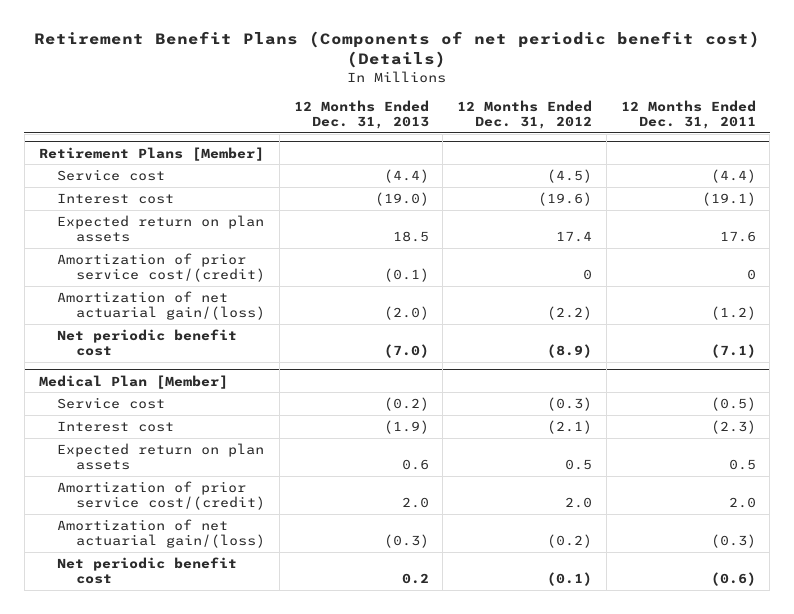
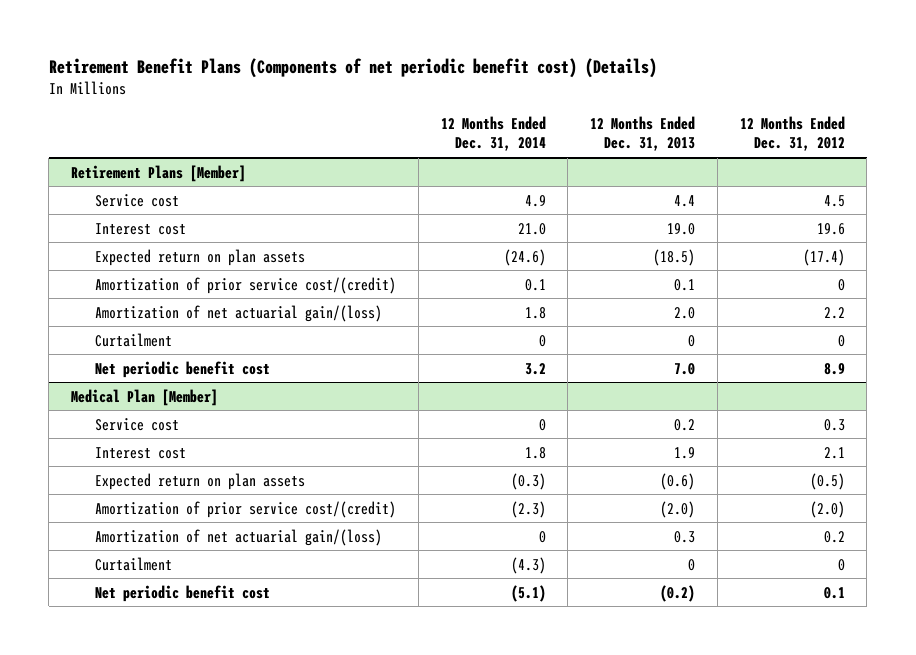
- | 12 Months Ended Dec. 31, 2013 | 12 Months Ended Dec. 31, 2012 | 12 Months Ended Dec. 31, 2011
+ | 12 Months Ended Dec. 31, 2014 | 12 Months Ended Dec. 31, 2013 | 12 Months Ended Dec. 31, 2012
@ Retirement Plans [Member]
- Service cost | (4.4) | (4.5) | (4.4)
- Interest cost | (19.0) | (19.6) | (19.1)
- Expected return on plan assets | 18.5 | 17.4 | 17.6
- Amortization of prior service cost/(credit) | (0.1) | 0 | 0
- Amortization of net actuarial gain/(loss) | (2.0) | (2.2) | (1.2)
- Net periodic benefit cost | (7.0) | (8.9) | (7.1)
+ Service cost | 4.9 | 4.4 | 4.5
+ Interest cost | 21.0 | 19.0 | 19.6
+ Expected return on plan assets | (24.6) | (18.5) | (17.4)
+ Amortization of prior service cost/(credit) | 0.1 | 0.1 | 0
+ Amortization of net actuarial gain/(loss) | 1.8 | 2.0 | 2.2
+ Curtailment | 0 | 0 | 0
+ Net periodic benefit cost | 3.2 | 7.0 | 8.9
@ Medical Plan [Member]
- Service cost | (0.2) | (0.3) | (0.5)
- Interest cost | (1.9) | (2.1) | (2.3)
- Expected return on plan assets | 0.6 | 0.5 | 0.5
- Amortization of prior service cost/(credit) | 2.0 | 2.0 | 2.0
- Amortization of net actuarial gain/(loss) | (0.3) | (0.2) | (0.3)
- Net periodic benefit cost | 0.2 | (0.1) | (0.6)
+ Service cost | 0 | 0.2 | 0.3
+ Interest cost | 1.8 | 1.9 | 2.1
+ Expected return on plan assets | (0.3) | (0.6) | (0.5)
+ Amortization of prior service cost/(credit) | (2.3) | (2.0) | (2.0)
+ Amortization of net actuarial gain/(loss) | 0 | 0.3 | 0.2
+ Curtailment | (4.3) | 0 | 0
+ Net periodic benefit cost | (5.1) | (0.2) | 0.1

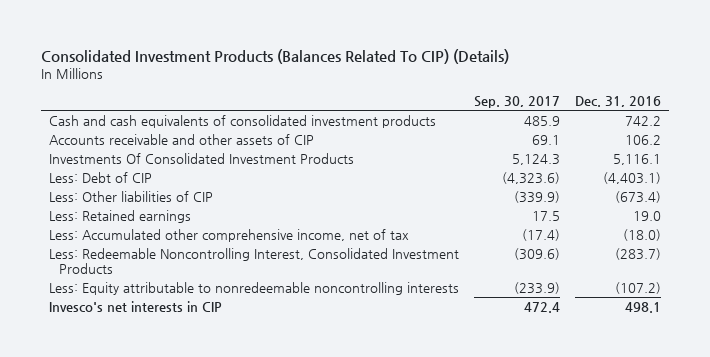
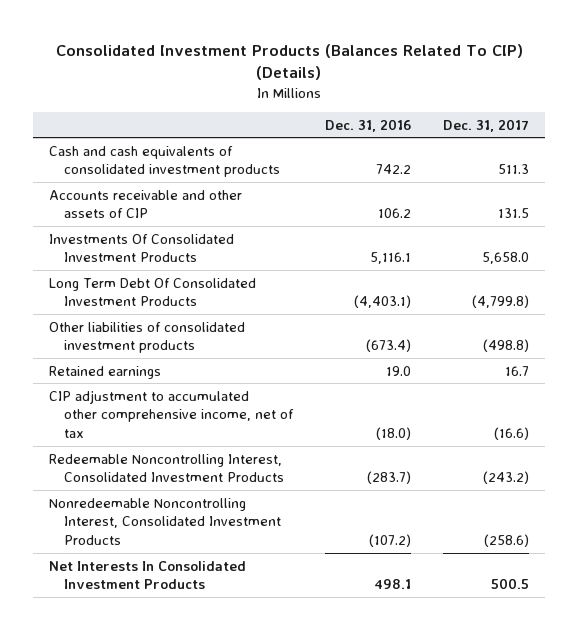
- | Sep. 30, 2017 | Dec. 31, 2016
+ | Dec. 31, 2016 | Dec. 31, 2017
- Less: Debt of CIP | (4,323.6) | (4,403.1)
- Less: Other liabilities of CIP | (339.9) | (673.4)
- Less: Retained earnings | 17.5 | 19.0
- Less: Accumulated other comprehensive income, net of tax | (17.4) | (18.0)
- Less: Redeemable Noncontrolling Interest, Consolidated Investment Products | (309.6) | (283.7)
- Less: Equity attributable to nonredeemable noncontrolling interests | (233.9) | (107.2)
- Invesco's net interests in CIP | 472.4 | 498.1
+ Long Term Debt Of Consolidated Investment Products | (4,403.1) | (4,799.8)
+ Other liabilities of consolidated investment products | (673.4) | (498.8)
+ Retained earnings | 19.0 | 16.7
+ CIP adjustment to accumulated other comprehensive income, net of tax | (18.0) | (16.6)
+ Redeemable Noncontrolling Interest, Consolidated Investment Products | (283.7) | (243.2)
+ Nonredeemable Noncontrolling Interest, Consolidated Investment Products | (107.2) | (258.6)
+ Net Interests In Consolidated Investment Products | 498.1 | 500.5

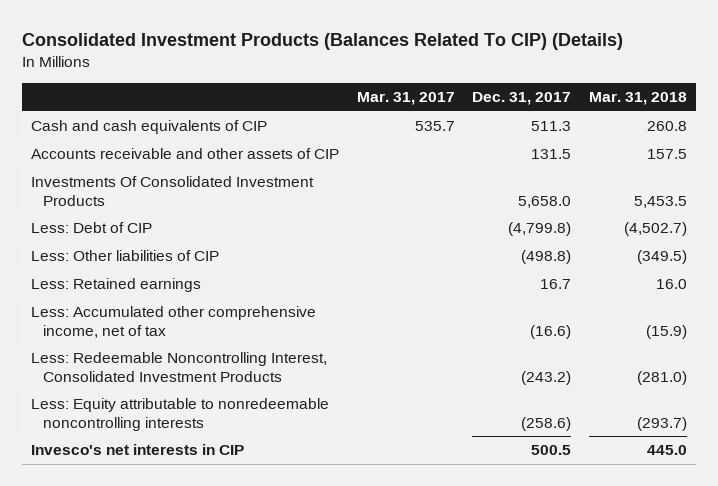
- | Dec. 31, 2016 | Dec. 31, 2017
+ | Mar. 31, 2017 | Dec. 31, 2017 | Mar. 31, 2018
- Cash and cash equivalents of consolidated investment products | 742.2 | 511.3
+ Cash and cash equivalents of CIP | 535.7 | 511.3 | 260.8
- Long Term Debt Of Consolidated Investment Products | (4,403.1) | (4,799.8)
- Other liabilities of consolidated investment products | (673.4) | (498.8)
- Retained earnings | 19.0 | 16.7
- CIP adjustment to accumulated other comprehensive income, net of tax | (18.0) | (16.6)
- Redeemable Noncontrolling Interest, Consolidated Investment Products | (283.7) | (243.2)
- Nonredeemable Noncontrolling Interest, Consolidated Investment Products | (107.2) | (258.6)
- Net Interests In Consolidated Investment Products | 498.1 | 500.5
+ Less: Debt of CIP | | (4,799.8) | (4,502.7)
+ Less: Other liabilities of CIP | | (498.8) | (349.5)
+ Less: Retained earnings | | 16.7 | 16.0
+ Less: Accumulated other comprehensive income, net of tax | | (16.6) | (15.9)
+ Less: Redeemable Noncontrolling Interest, Consolidated Investment Products | | (243.2) | (281.0)
+ Less: Equity attributable to nonredeemable noncontrolling interests | | (258.6) | (293.7)
+ Invesco's net interests in CIP | | 500.5 | 445.0

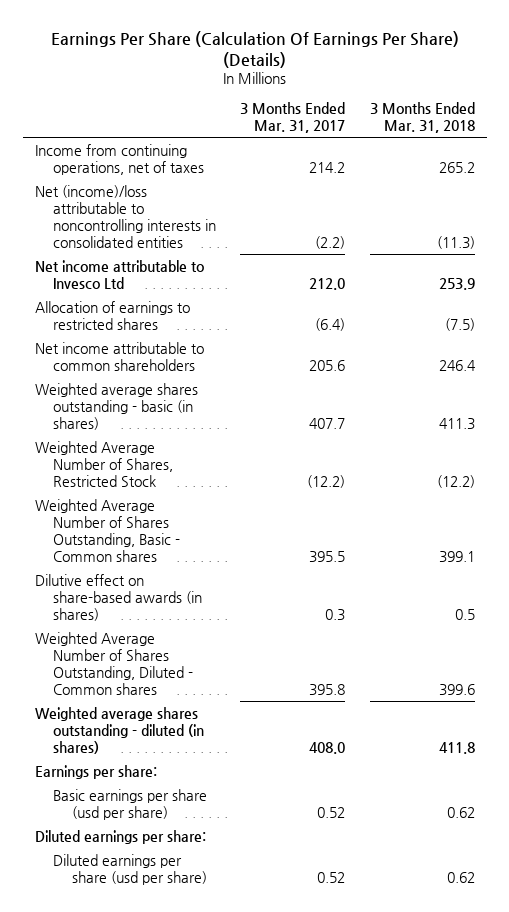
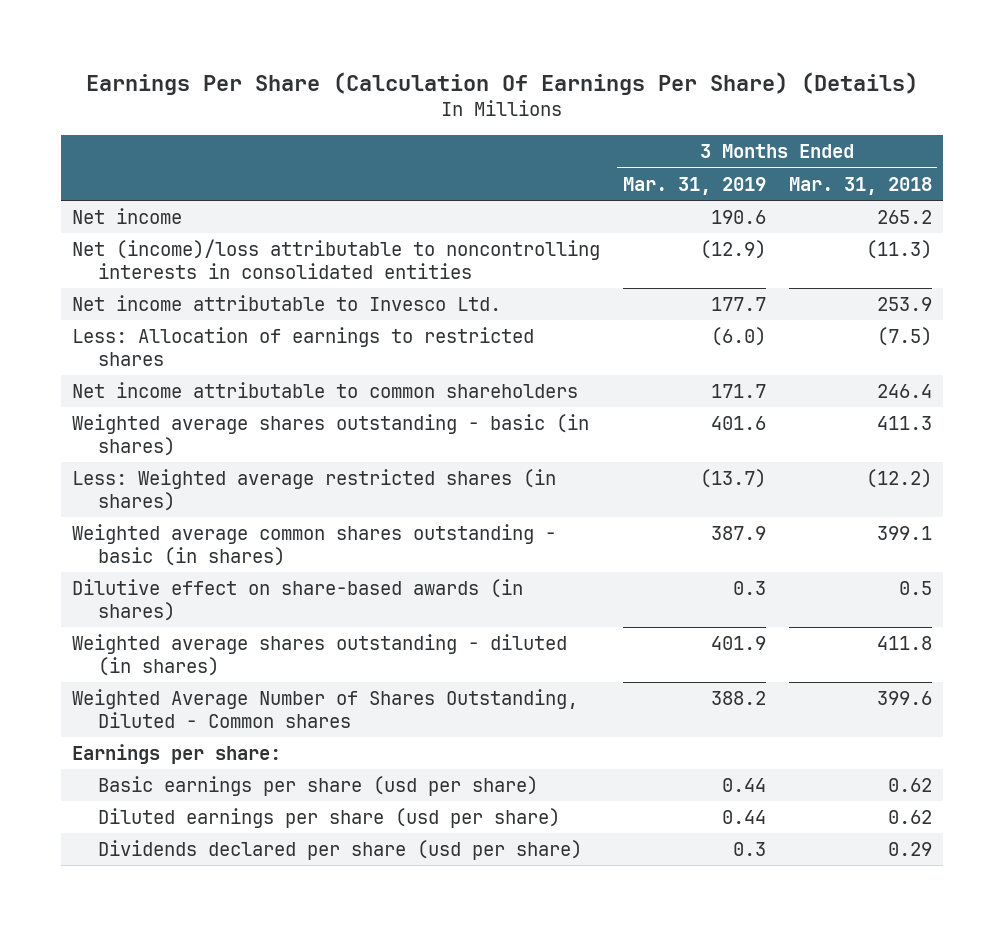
- | 3 Months Ended Mar. 31, 2017 | 3 Months Ended Mar. 31, 2018
+ | 3 Months Ended Mar. 31, 2019 | 3 Months Ended Mar. 31, 2018
- Income from continuing operations, net of taxes | 214.2 | 265.2
+ Net income | 190.6 | 265.2
- Net income attributable to Invesco Ltd | 212.0 | 253.9
- Allocation of earnings to restricted shares | (6.4) | (7.5)
+ Net income attributable to Invesco Ltd. | 177.7 | 253.9
+ Less: Allocation of earnings to restricted shares | (6.0) | (7.5)
- Weighted Average Number of Shares, Restricted Stock | (12.2) | (12.2)
- Weighted Average Number of Shares Outstanding, Basic - Common shares | 395.5 | 399.1
+ Less: Weighted average restricted shares (in shares) | (13.7) | (12.2)
+ Weighted average common shares outstanding - basic (in shares) | 387.9 | 399.1
moved down: Weighted Average Number of Shares Outstanding, Diluted - Common shares | 388.2 | 399.6
- Diluted earnings per share:
+ Dividends declared per share (usd per share) | 0.3 | 0.29

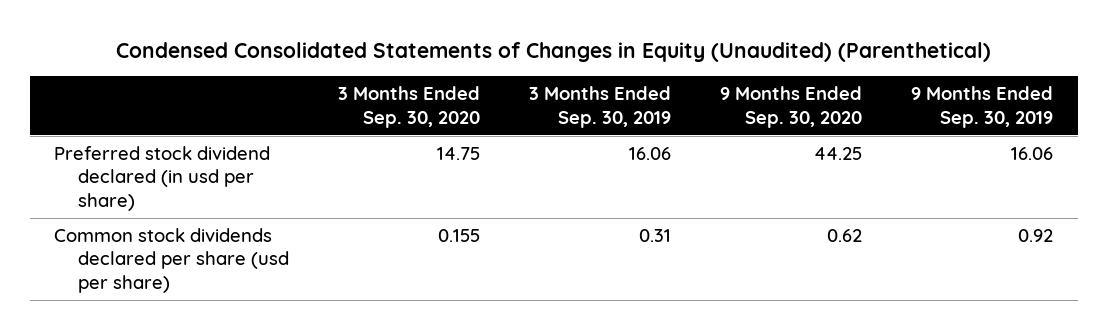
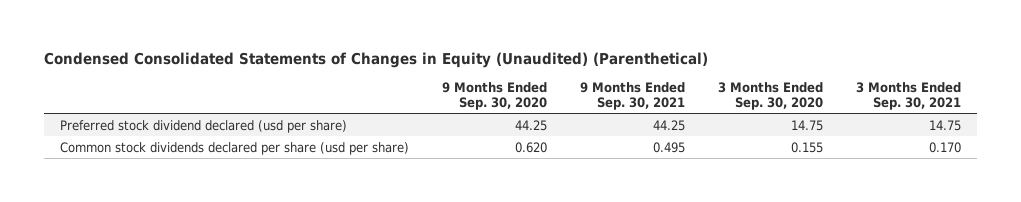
- | 3 Months Ended Sep. 30, 2020 | 3 Months Ended Sep. 30, 2019 | 9 Months Ended Sep. 30, 2020 | 9 Months Ended Sep. 30, 2019
+ | 9 Months Ended Sep. 30, 2020 | 9 Months Ended Sep. 30, 2021 | 3 Months Ended Sep. 30, 2020 | 3 Months Ended Sep. 30, 2021
- Preferred stock dividend declared (in usd per share) | 14.75 | 16.06 | 44.25 | 16.06
- Common stock dividends declared per share (usd per share) | 0.155 | 0.31 | 0.62 | 0.92
+ Preferred stock dividend declared (usd per share) | 44.25 | 44.25 | 14.75 | 14.75
+ Common stock dividends declared per share (usd per share) | 0.620 | 0.495 | 0.155 | 0.170

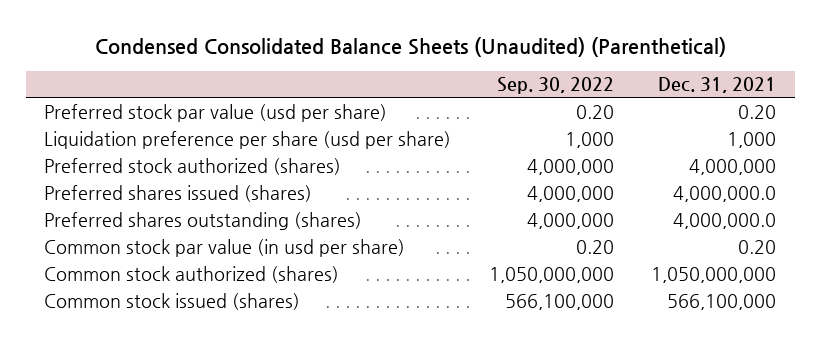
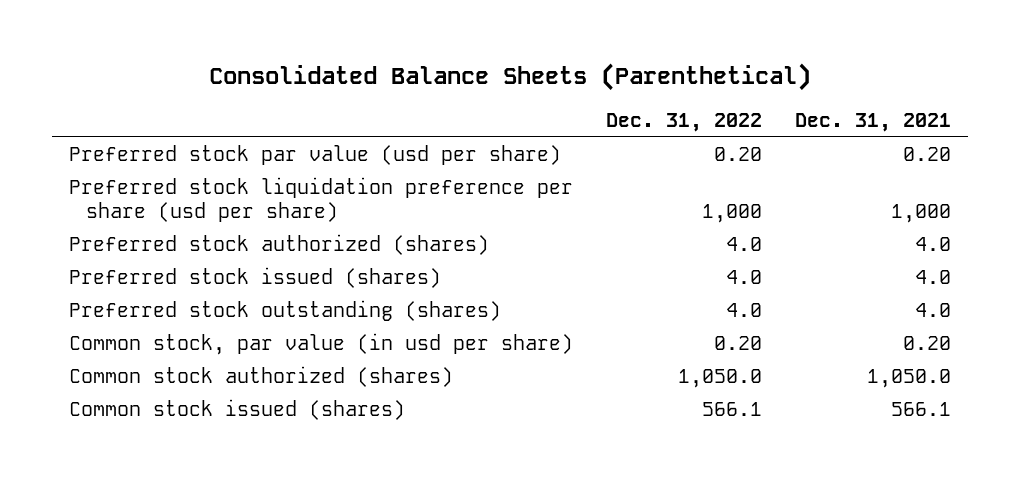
- Condensed Consolidated Balance Sheets (Unaudited) (Parenthetical)
+ Consolidated Balance Sheets (Parenthetical)
- | Sep. 30, 2022 | Dec. 31, 2021
+ | Dec. 31, 2022 | Dec. 31, 2021
- Liquidation preference per share (usd per share) | 1,000 | 1,000
- Preferred stock authorized (shares) | 4,000,000 | 4,000,000
- Preferred shares issued (shares) | 4,000,000 | 4,000,000.0
- Preferred shares outstanding (shares) | 4,000,000 | 4,000,000.0
- Common stock par value (in usd per share) | 0.20 | 0.20
- Common stock authorized (shares) | 1,050,000,000 | 1,050,000,000
- Common stock issued (shares) | 566,100,000 | 566,100,000
+ Preferred stock liquidation preference per share (usd per share) | 1,000 | 1,000
+ Preferred stock authorized (shares) | 4.0 | 4.0
+ Preferred stock issued (shares) | 4.0 | 4.0
+ Preferred stock outstanding (shares) | 4.0 | 4.0
+ Common stock, par value (in usd per share) | 0.20 | 0.20
+ Common stock authorized (shares) | 1,050.0 | 1,050.0
+ Common stock issued (shares) | 566.1 | 566.1

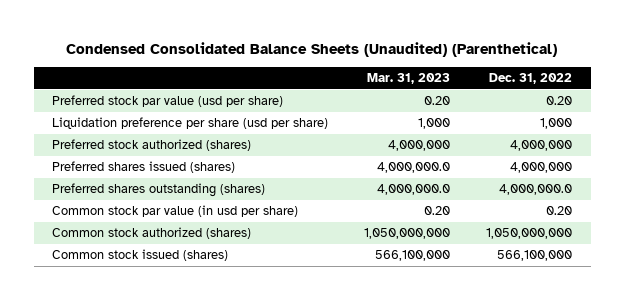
- Consolidated Balance Sheets (Parenthetical)
+ Condensed Consolidated Balance Sheets (Unaudited) (Parenthetical)
- | Dec. 31, 2022 | Dec. 31, 2021
+ | Mar. 31, 2023 | Dec. 31, 2022
- Preferred stock liquidation preference per share (usd per share) | 1,000 | 1,000
- Preferred stock authorized (shares) | 4.0 | 4.0
- Preferred stock issued (shares) | 4.0 | 4.0
- Preferred stock outstanding (shares) | 4.0 | 4.0
- Common stock, par value (in usd per share) | 0.20 | 0.20
- Common stock authorized (shares) | 1,050.0 | 1,050.0
- Common stock issued (shares) | 566.1 | 566.1
+ Liquidation preference per share (usd per share) | 1,000 | 1,000
+ Preferred stock authorized (shares) | 4,000,000 | 4,000,000
+ Preferred shares issued (shares) | 4,000,000.0 | 4,000,000
+ Preferred shares outstanding (shares) | 4,000,000.0 | 4,000,000.0
+ Common stock par value (in usd per share) | 0.20 | 0.20
+ Common stock authorized (shares) | 1,050,000,000 | 1,050,000,000
+ Common stock issued (shares) | 566,100,000 | 566,100,000

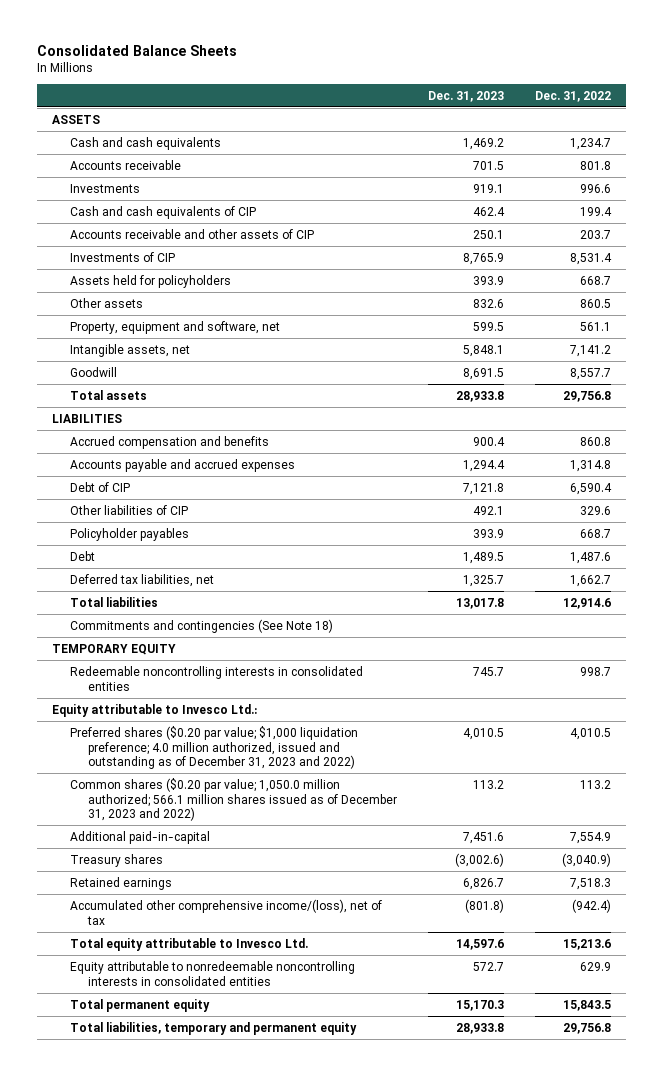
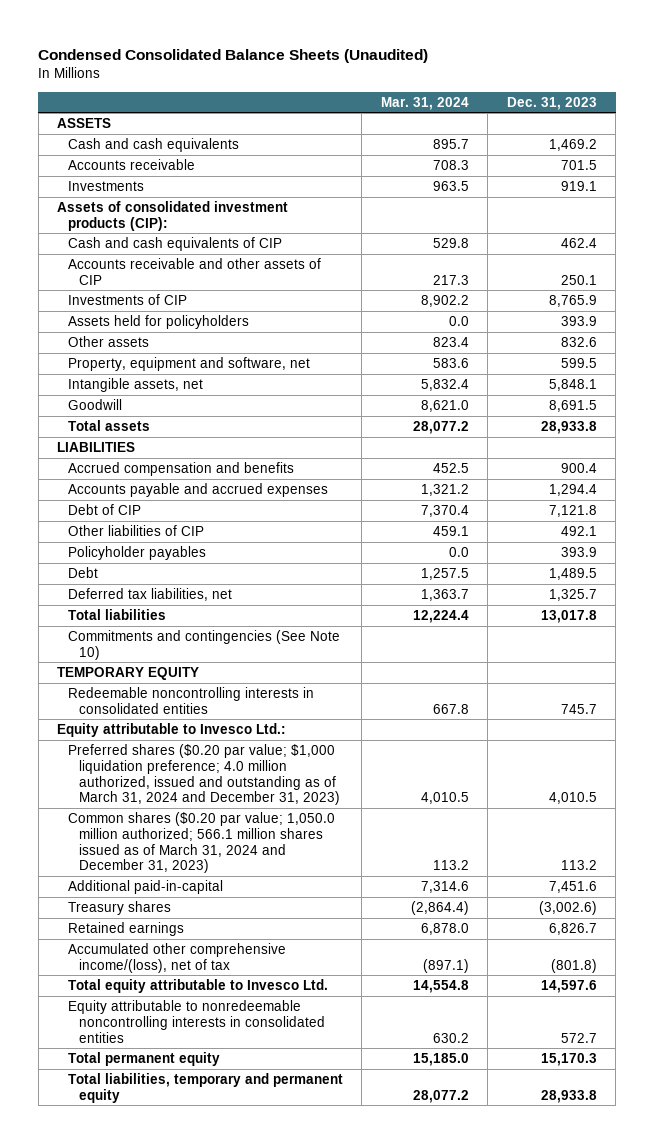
- Consolidated Balance Sheets
+ Condensed Consolidated Balance Sheets (Unaudited)
- | Dec. 31, 2023 | Dec. 31, 2022
+ | Mar. 31, 2024 | Dec. 31, 2023
+ Assets of consolidated investment products (CIP):
- Commitments and contingencies (See Note 18)
+ Commitments and contingencies (See Note 10)
- Preferred shares ($0.20 par value; $1,000 liquidation preference; 4.0 million authorized, issued and outstanding as of December 31, 2023 and 2022) | 4,010.5 | 4,010.5
- Common shares ($0.20 par value; 1,050.0 million authorized; 566.1 million shares issued as of December 31, 2023 and 2022) | 113.2 | 113.2
+ Preferred shares ($0.20 par value; $1,000 liquidation preference; 4.0 million authorized, issued and outstanding as of March 31, 2024 and December 31, 2023) | 4,010.5 | 4,010.5
+ Common shares ($0.20 par value; 1,050.0 million authorized; 566.1 million shares issued as of March 31, 2024 and December 31, 2023) | 113.2 | 113.2

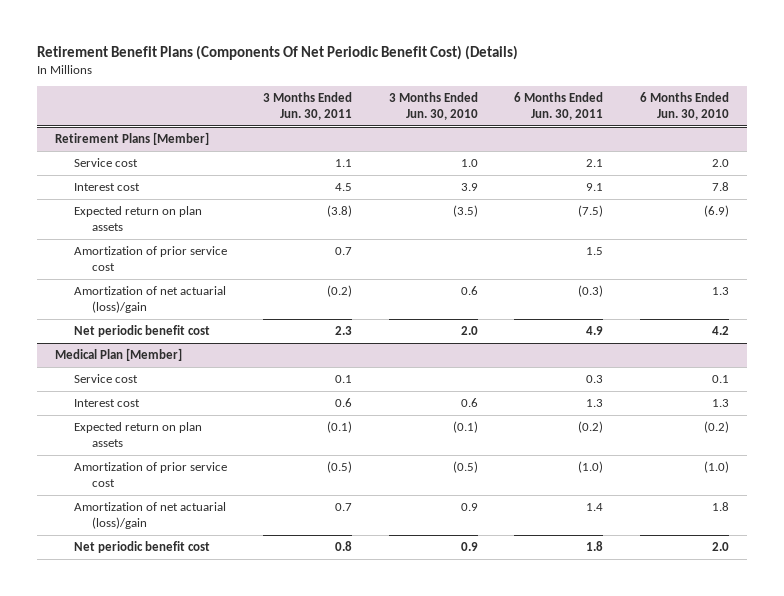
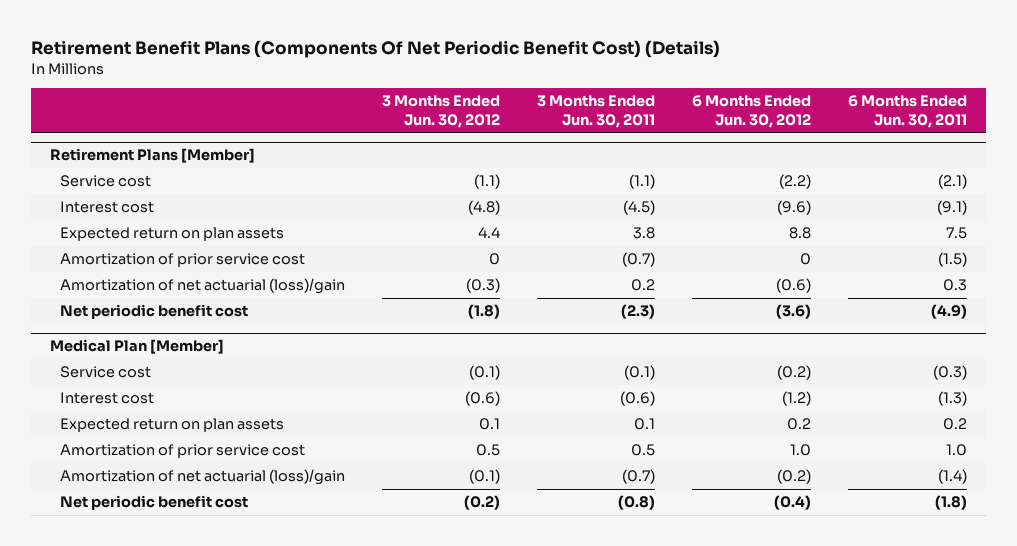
- | 3 Months Ended Jun. 30, 2011 | 3 Months Ended Jun. 30, 2010 | 6 Months Ended Jun. 30, 2011 | 6 Months Ended Jun. 30, 2010
+ | 3 Months Ended Jun. 30, 2012 | 3 Months Ended Jun. 30, 2011 | 6 Months Ended Jun. 30, 2012 | 6 Months Ended Jun. 30, 2011
@ Retirement Plans [Member]
- Service cost | 1.1 | 1.0 | 2.1 | 2.0
- Interest cost | 4.5 | 3.9 | 9.1 | 7.8
- Expected return on plan assets | (3.8) | (3.5) | (7.5) | (6.9)
- Amortization of prior service cost | 0.7 | | 1.5 |
- Amortization of net actuarial (loss)/gain | (0.2) | 0.6 | (0.3) | 1.3
- Net periodic benefit cost | 2.3 | 2.0 | 4.9 | 4.2
+ Service cost | (1.1) | (1.1) | (2.2) | (2.1)
+ Interest cost | (4.8) | (4.5) | (9.6) | (9.1)
+ Expected return on plan assets | 4.4 | 3.8 | 8.8 | 7.5
+ Amortization of prior service cost | 0 | (0.7) | 0 | (1.5)
+ Amortization of net actuarial (loss)/gain | (0.3) | 0.2 | (0.6) | 0.3
+ Net periodic benefit cost | (1.8) | (2.3) | (3.6) | (4.9)
@ Medical Plan [Member]
- Service cost | 0.1 | | 0.3 | 0.1
- Interest cost | 0.6 | 0.6 | 1.3 | 1.3
- Expected return on plan assets | (0.1) | (0.1) | (0.2) | (0.2)
- Amortization of prior service cost | (0.5) | (0.5) | (1.0) | (1.0)
- Amortization of net actuarial (loss)/gain | 0.7 | 0.9 | 1.4 | 1.8
- Net periodic benefit cost | 0.8 | 0.9 | 1.8 | 2.0
+ Service cost | (0.1) | (0.1) | (0.2) | (0.3)
+ Interest cost | (0.6) | (0.6) | (1.2) | (1.3)
+ Expected return on plan assets | 0.1 | 0.1 | 0.2 | 0.2
+ Amortization of prior service cost | 0.5 | 0.5 | 1.0 | 1.0
+ Amortization of net actuarial (loss)/gain | (0.1) | (0.7) | (0.2) | (1.4)
+ Net periodic benefit cost | (0.2) | (0.8) | (0.4) | (1.8)

